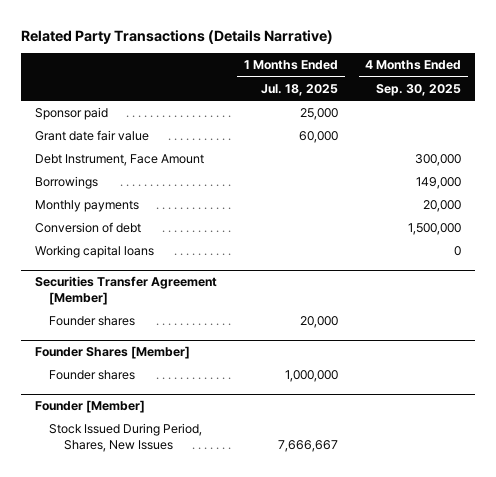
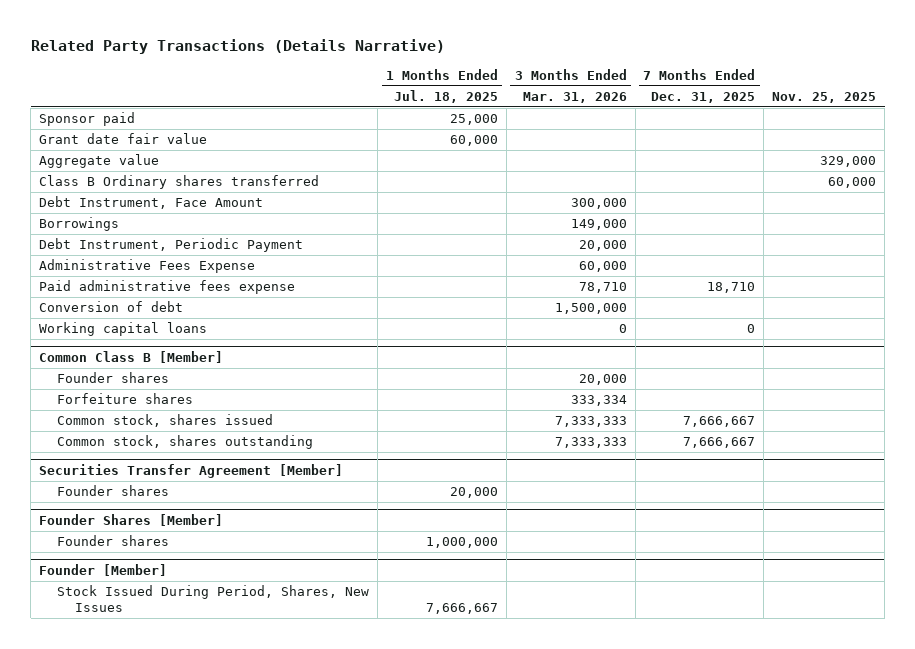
- | 1 Months Ended Jul. 18, 2025 | 4 Months Ended Sep. 30, 2025
+ | 1 Months Ended Jul. 18, 2025 | 3 Months Ended Mar. 31, 2026 | 7 Months Ended Dec. 31, 2025 | Nov. 25, 2025
+ Aggregate value | | | | 329,000
+ Class B Ordinary shares transferred | | | | 60,000
- Monthly payments | | 20,000
+ Debt Instrument, Periodic Payment | | 20,000 | |
+ Administrative Fees Expense | | 60,000 | |
+ Paid administrative fees expense | | 78,710 | 18,710 |
+ Common Class B [Member]
+ Founder shares | | 20,000 | |
+ Forfeiture shares | | 333,334 | |
+ Common stock, shares issued | | 7,333,333 | 7,666,667 |
+ Common stock, shares outstanding | | 7,333,333 | 7,666,667 |

